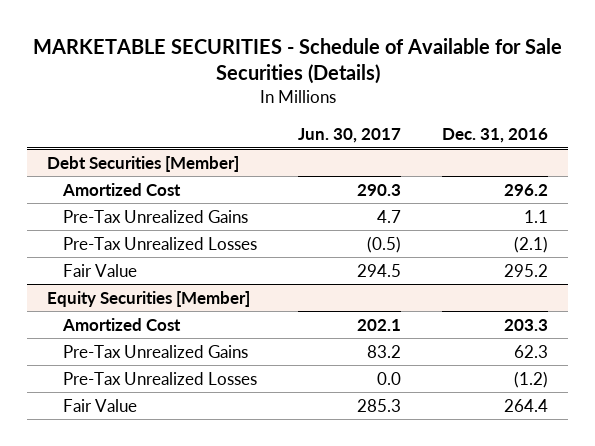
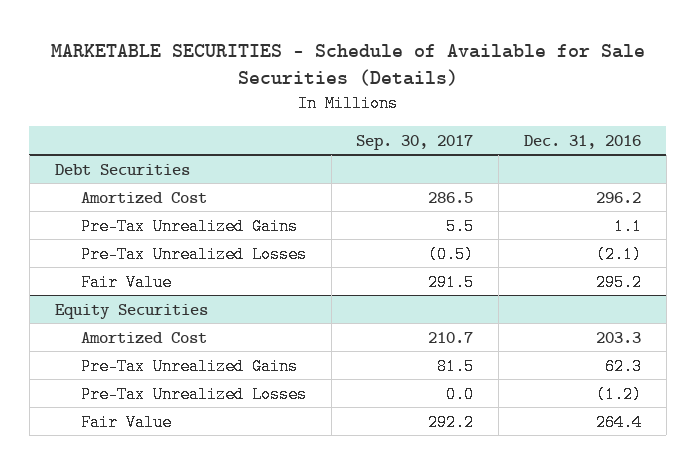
- | Jun. 30, 2017 | Dec. 31, 2016
+ | Sep. 30, 2017 | Dec. 31, 2016
- Debt Securities [Member]
+ Debt Securities
- Equity Securities [Member]
+ Equity Securities

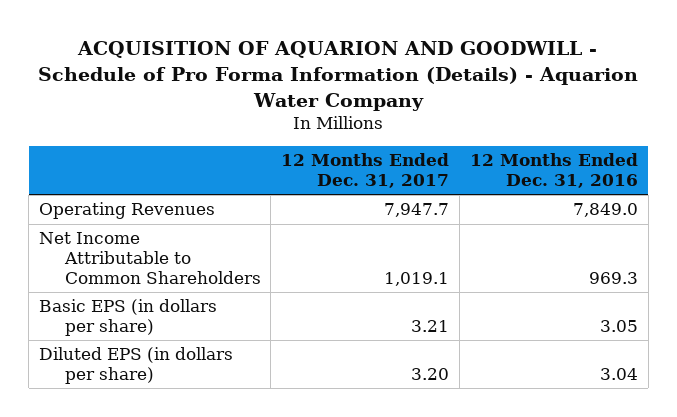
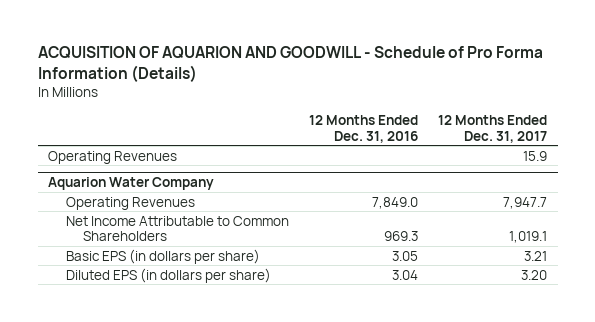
- ACQUISITION OF AQUARION AND GOODWILL - Schedule of Pro Forma Information (Details) - Aquarion Water Company
+ ACQUISITION OF AQUARION AND GOODWILL - Schedule of Pro Forma Information (Details)
- | 12 Months Ended Dec. 31, 2017 | 12 Months Ended Dec. 31, 2016
+ | 12 Months Ended Dec. 31, 2016 | 12 Months Ended Dec. 31, 2017
+ Operating Revenues | | 15.9
+ Aquarion Water Company

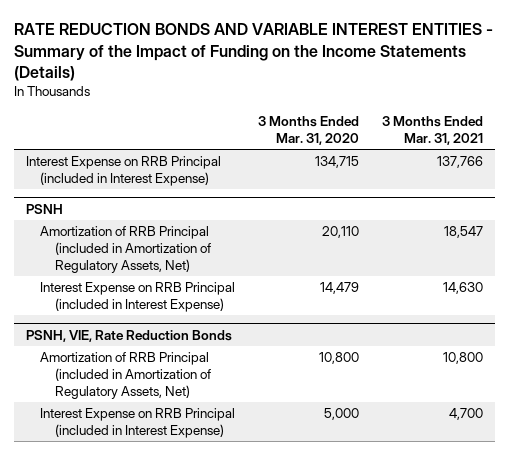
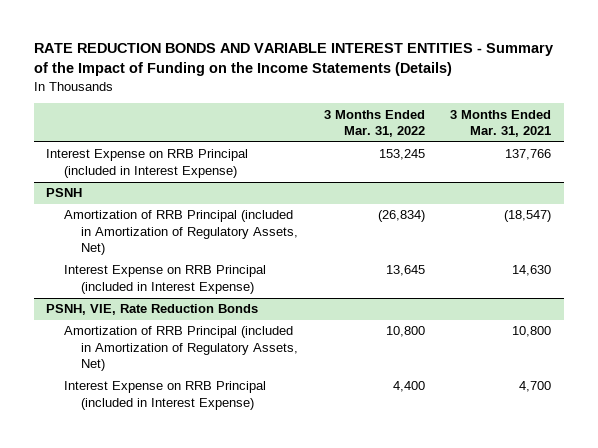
- | 3 Months Ended Mar. 31, 2020 | 3 Months Ended Mar. 31, 2021
+ | 3 Months Ended Mar. 31, 2022 | 3 Months Ended Mar. 31, 2021
@ PSNH
- Amortization of RRB Principal (included in Amortization of Regulatory Assets, Net) | 20,110 | 18,547
+ Amortization of RRB Principal (included in Amortization of Regulatory Assets, Net) | (26,834) | (18,547)

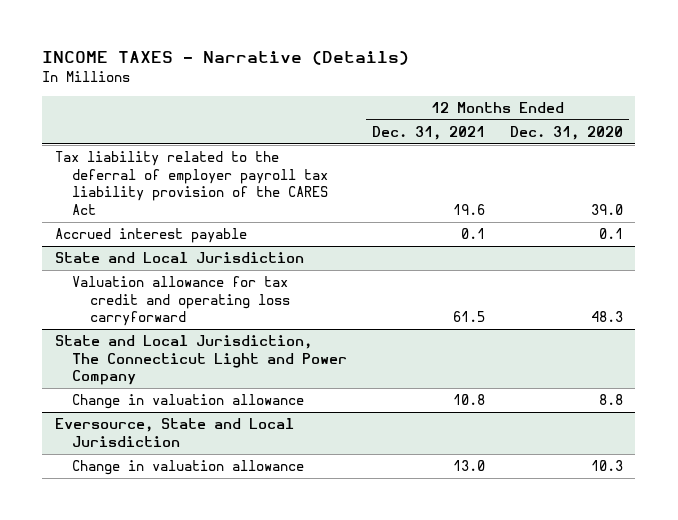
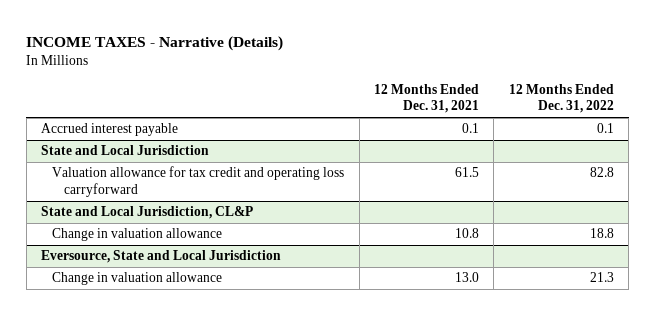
- | 12 Months Ended Dec. 31, 2021 | 12 Months Ended Dec. 31, 2020
+ | 12 Months Ended Dec. 31, 2021 | 12 Months Ended Dec. 31, 2022
- Tax liability related to the deferral of employer payroll tax liability provision of the CARES Act | 19.6 | 39.0
- State and Local Jurisdiction, The Connecticut Light and Power Company
+ State and Local Jurisdiction, CL&P

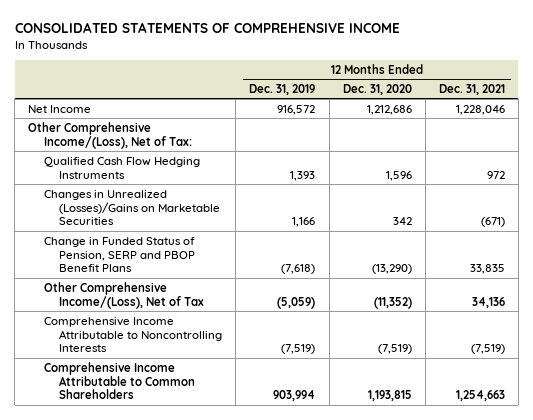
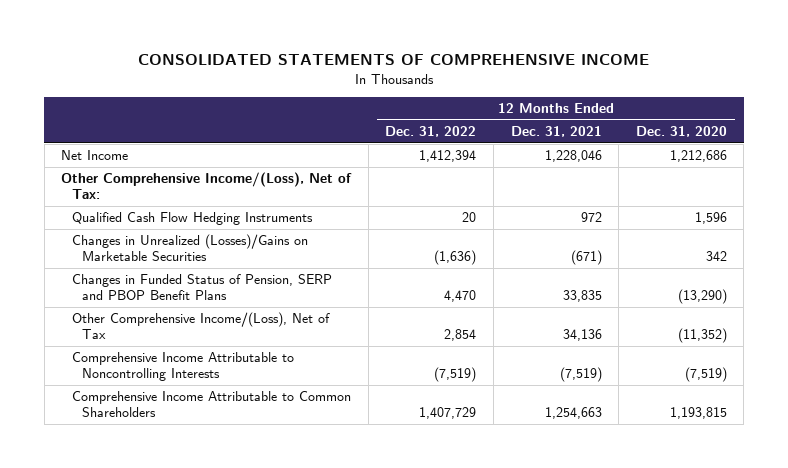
- | 12 Months Ended Dec. 31, 2019 | 12 Months Ended Dec. 31, 2020 | 12 Months Ended Dec. 31, 2021
+ | 12 Months Ended Dec. 31, 2022 | 12 Months Ended Dec. 31, 2021 | 12 Months Ended Dec. 31, 2020
- Change in Funded Status of Pension, SERP and PBOP Benefit Plans | (7,618) | (13,290) | 33,835
+ Changes in Funded Status of Pension, SERP and PBOP Benefit Plans | 4,470 | 33,835 | (13,290)

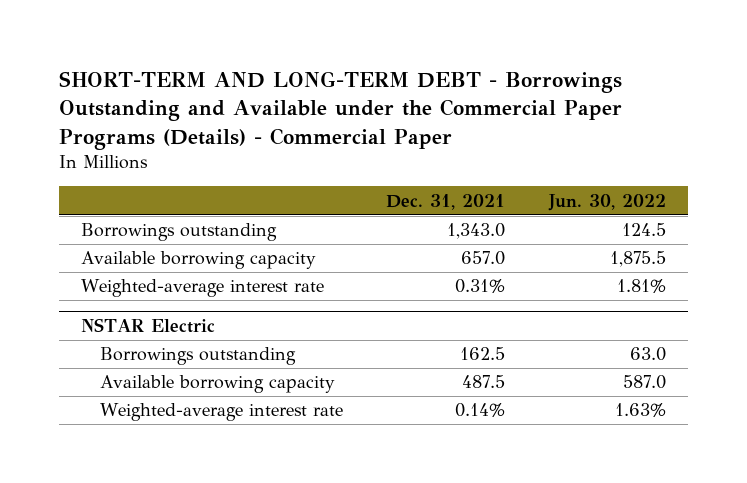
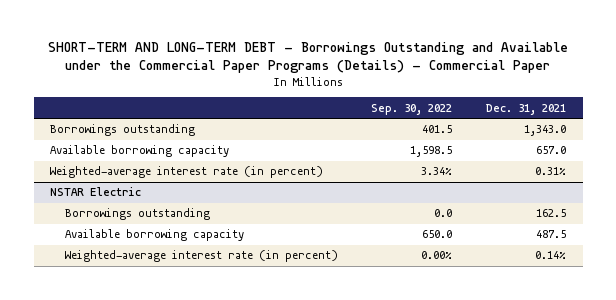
- | Dec. 31, 2021 | Jun. 30, 2022
+ | Sep. 30, 2022 | Dec. 31, 2021
- Weighted-average interest rate | 0.31% | 1.81%
+ Weighted-average interest rate (in percent) | 3.34% | 0.31%
@ NSTAR Electric
- Weighted-average interest rate | 0.14% | 1.63%
+ Weighted-average interest rate (in percent) | 0.00% | 0.14%

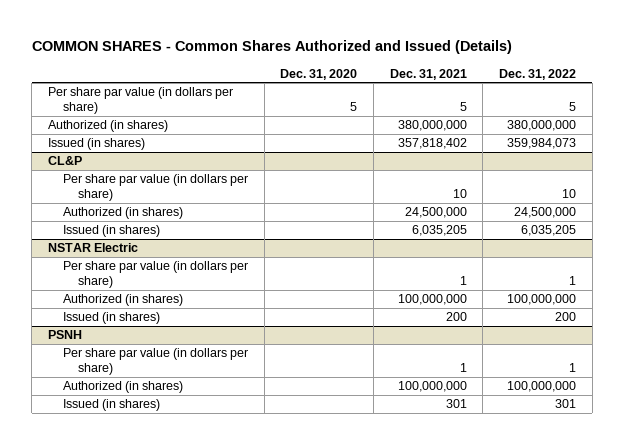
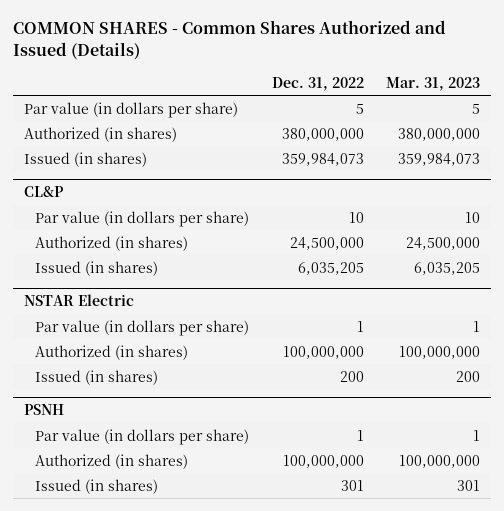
- | Dec. 31, 2020 | Dec. 31, 2021 | Dec. 31, 2022
+ | Dec. 31, 2022 | Mar. 31, 2023
- Per share par value (in dollars per share) | 5 | 5 | 5
+ Par value (in dollars per share) | 5 | 5
@ CL&P
- Per share par value (in dollars per share) | | 10 | 10
+ Par value (in dollars per share) | 10 | 10
@ NSTAR Electric
- Per share par value (in dollars per share) | | 1 | 1
+ Par value (in dollars per share) | 1 | 1
@ PSNH
- Per share par value (in dollars per share) | | 1 | 1
+ Par value (in dollars per share) | 1 | 1

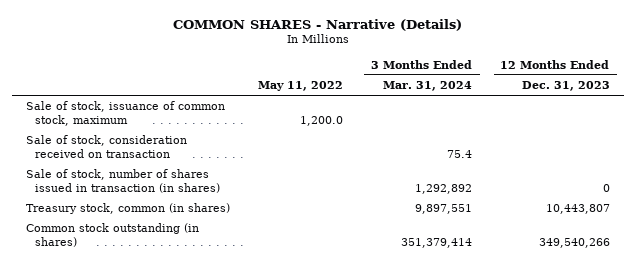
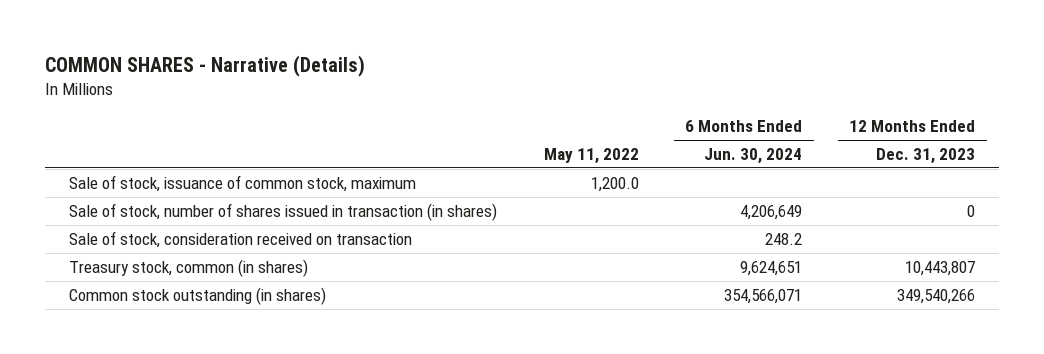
- | May 11, 2022 | 3 Months Ended Mar. 31, 2024 | 12 Months Ended Dec. 31, 2023
+ | May 11, 2022 | 6 Months Ended Jun. 30, 2024 | 12 Months Ended Dec. 31, 2023
moved down: Sale of stock, consideration received on transaction | | 248.2 |

